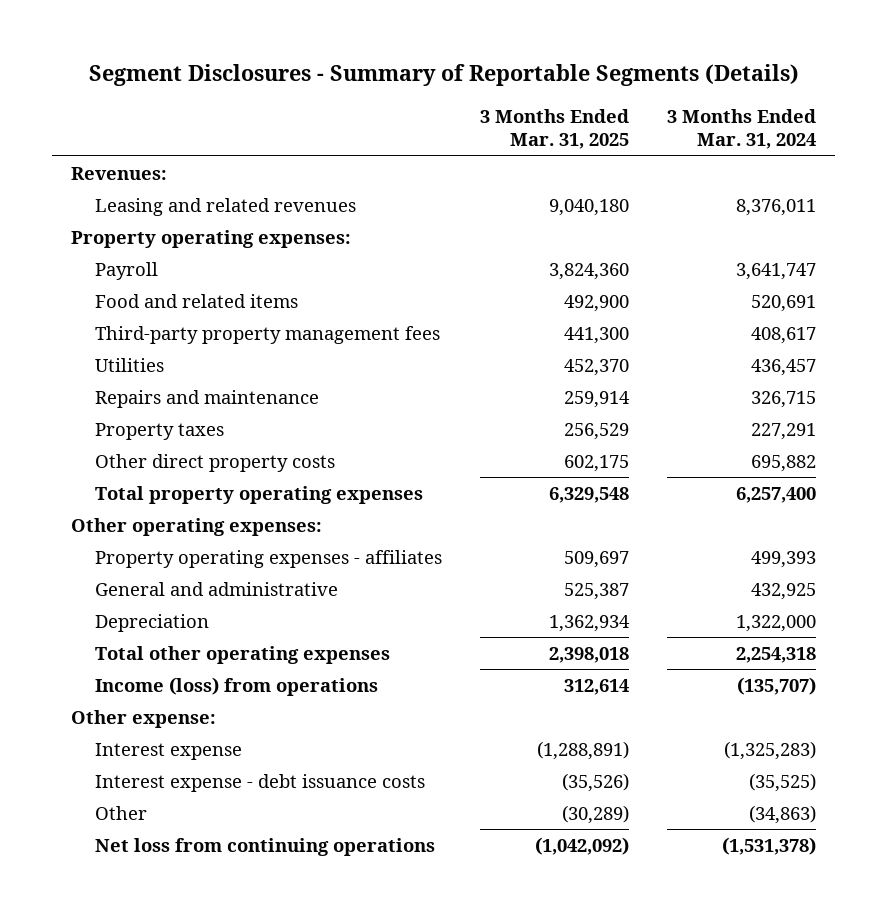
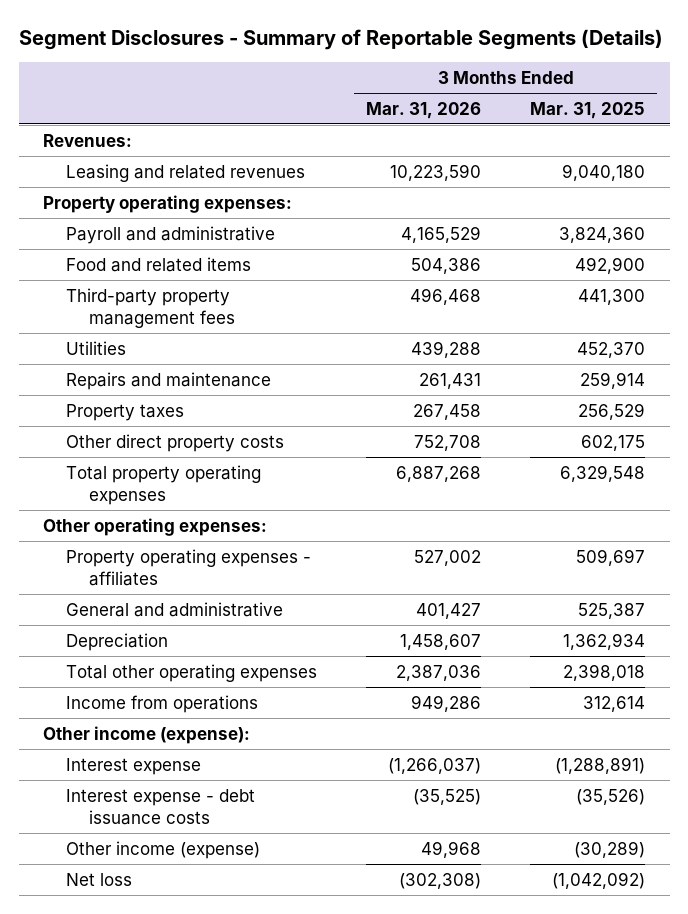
- | 3 Months Ended Mar. 31, 2025 | 3 Months Ended Mar. 31, 2024
+ | 3 Months Ended Mar. 31, 2026 | 3 Months Ended Mar. 31, 2025
- Payroll | 3,824,360 | 3,641,747
+ Payroll and administrative | 4,165,529 | 3,824,360
- Income (loss) from operations | 312,614 | (135,707)
- Other expense:
+ Income from operations | 949,286 | 312,614
+ Other income (expense):
- Other | (30,289) | (34,863)
- Net loss from continuing operations | (1,042,092) | (1,531,378)
+ Other income (expense) | 49,968 | (30,289)
+ Net loss | (302,308) | (1,042,092)

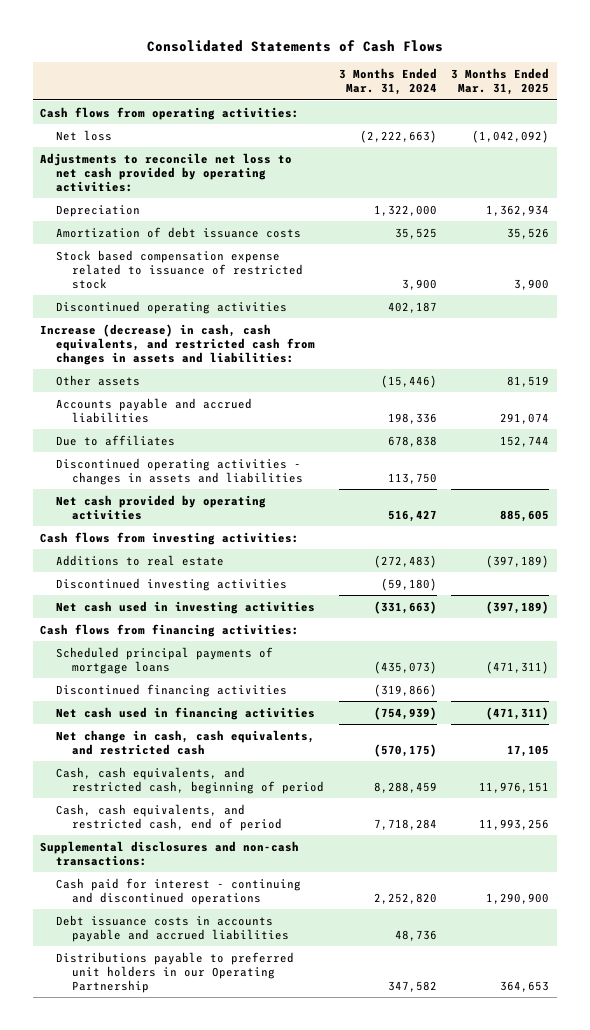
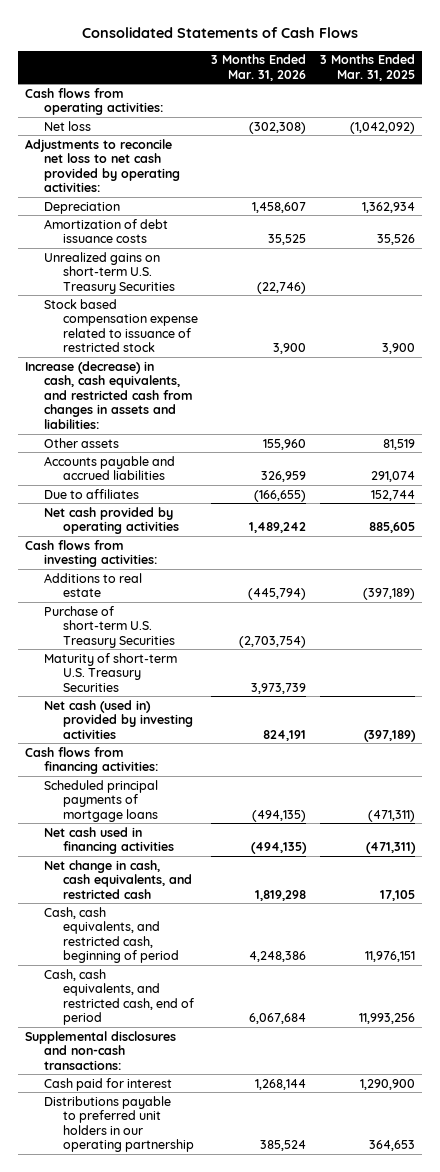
- | 3 Months Ended Mar. 31, 2024 | 3 Months Ended Mar. 31, 2025
+ | 3 Months Ended Mar. 31, 2026 | 3 Months Ended Mar. 31, 2025
+ Unrealized gains on short-term U.S. Treasury Securities | (22,746) |
- Discontinued operating activities | 402,187 |
- Discontinued operating activities - changes in assets and liabilities | 113,750 |
- Discontinued investing activities | (59,180) |
- Net cash used in investing activities | (331,663) | (397,189)
+ Purchase of short-term U.S. Treasury Securities | (2,703,754) |
+ Maturity of short-term U.S. Treasury Securities | 3,973,739 |
+ Net cash (used in) provided by investing activities | 824,191 | (397,189)
- Discontinued financing activities | (319,866) |
- Cash paid for interest - continuing and discontinued operations | 2,252,820 | 1,290,900
- Debt issuance costs in accounts payable and accrued liabilities | 48,736 |
- Distributions payable to preferred unit holders in our Operating Partnership | 347,582 | 364,653
+ Cash paid for interest | 1,268,144 | 1,290,900
+ Distributions payable to preferred unit holders in our operating partnership | 385,524 | 364,653

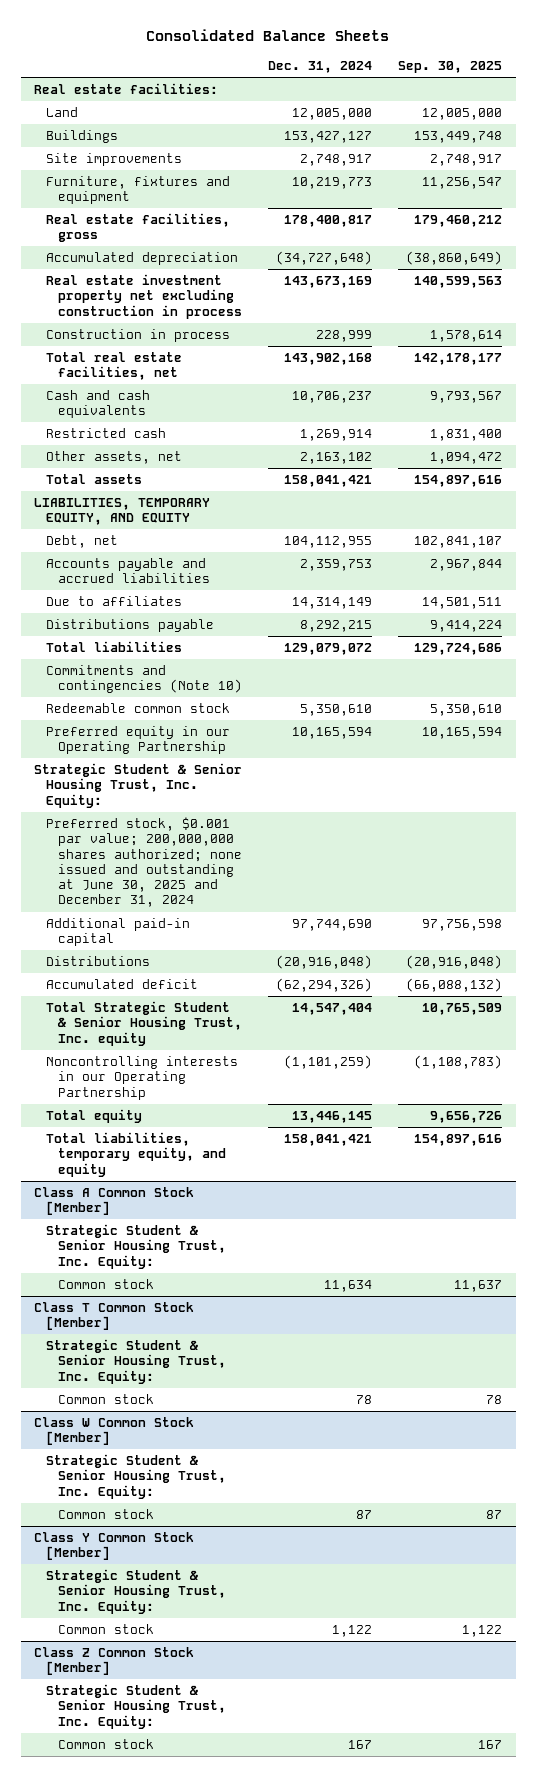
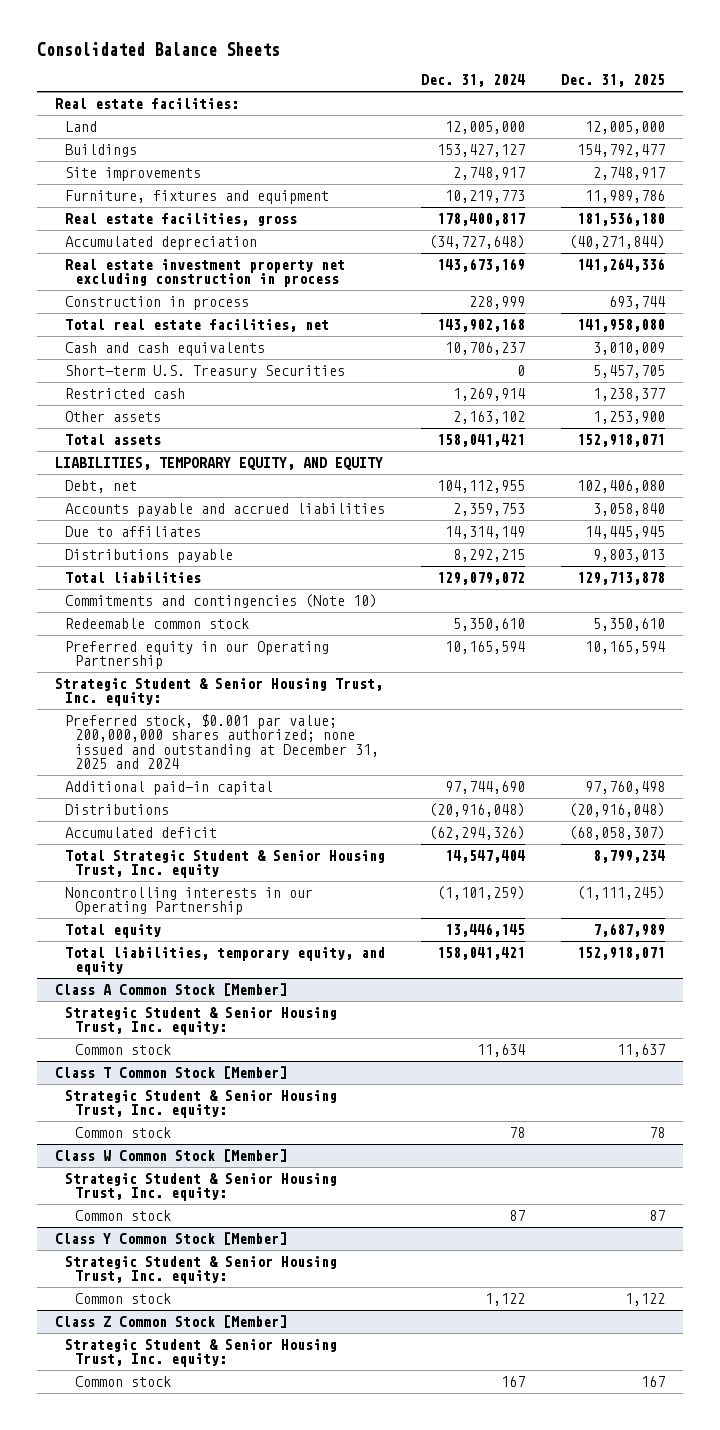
- | Dec. 31, 2024 | Sep. 30, 2025
+ | Dec. 31, 2024 | Dec. 31, 2025
+ Short-term U.S. Treasury Securities | 0 | 5,457,705
- Other assets, net | 2,163,102 | 1,094,472
+ Other assets | 2,163,102 | 1,253,900
- Strategic Student & Senior Housing Trust, Inc. Equity:
- Preferred stock, $0.001 par value; 200,000,000 shares authorized; none issued and outstanding at June 30, 2025 and December 31, 2024
+ Strategic Student & Senior Housing Trust, Inc. equity:
+ Preferred stock, $0.001 par value; 200,000,000 shares authorized; none issued and outstanding at December 31, 2025 and 2024
@ Class A Common Stock [Member]
- Strategic Student & Senior Housing Trust, Inc. Equity:
+ Strategic Student & Senior Housing Trust, Inc. equity:
@ Class T Common Stock [Member]
- Strategic Student & Senior Housing Trust, Inc. Equity:
+ Strategic Student & Senior Housing Trust, Inc. equity:
@ Class W Common Stock [Member]
- Strategic Student & Senior Housing Trust, Inc. Equity:
+ Strategic Student & Senior Housing Trust, Inc. equity:
@ Class Y Common Stock [Member]
- Strategic Student & Senior Housing Trust, Inc. Equity:
+ Strategic Student & Senior Housing Trust, Inc. equity:
@ Class Z Common Stock [Member]
- Strategic Student & Senior Housing Trust, Inc. Equity:
+ Strategic Student & Senior Housing Trust, Inc. equity:

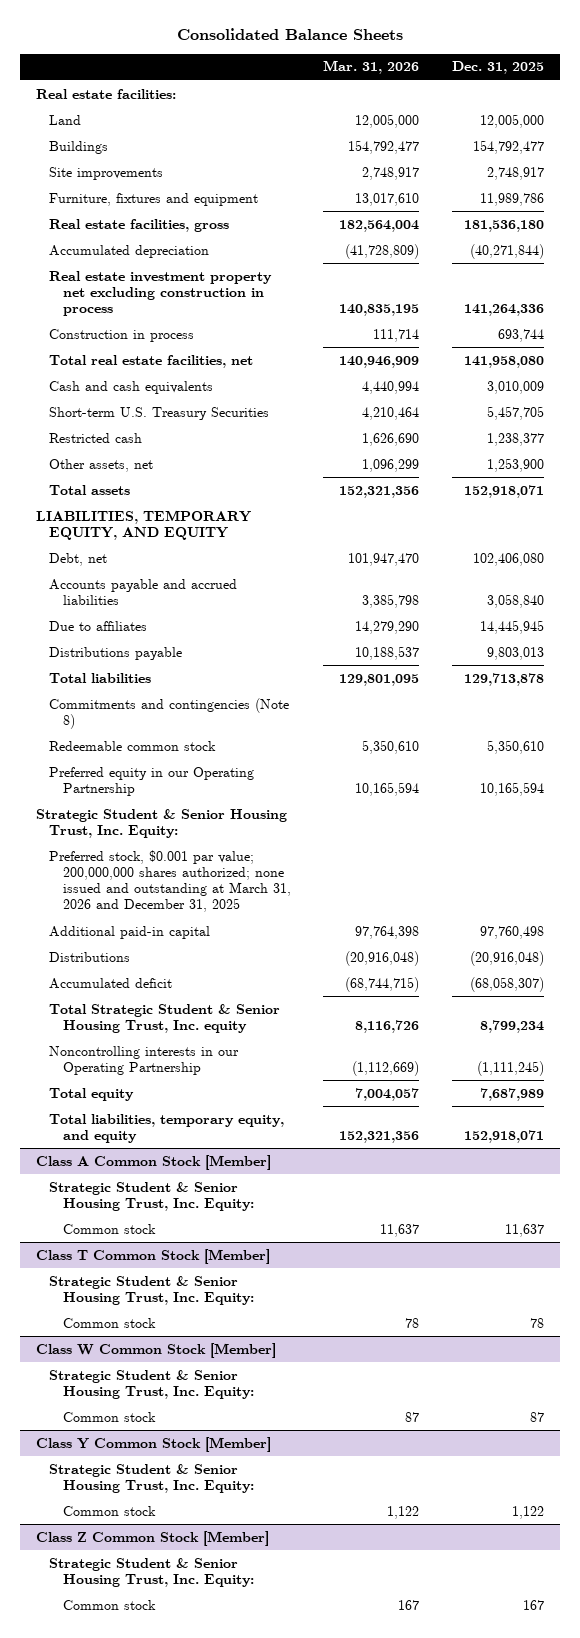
- | Dec. 31, 2024 | Dec. 31, 2025
+ | Mar. 31, 2026 | Dec. 31, 2025
- Other assets | 2,163,102 | 1,253,900
+ Other assets, net | 1,096,299 | 1,253,900
- Commitments and contingencies (Note 10)
+ Commitments and contingencies (Note 8)
- Strategic Student & Senior Housing Trust, Inc. equity:
- Preferred stock, $0.001 par value; 200,000,000 shares authorized; none issued and outstanding at December 31, 2025 and 2024
+ Strategic Student & Senior Housing Trust, Inc. Equity:
+ Preferred stock, $0.001 par value; 200,000,000 shares authorized; none issued and outstanding at March 31, 2026 and December 31, 2025
@ Class A Common Stock [Member]
- Strategic Student & Senior Housing Trust, Inc. equity:
+ Strategic Student & Senior Housing Trust, Inc. Equity:
@ Class T Common Stock [Member]
- Strategic Student & Senior Housing Trust, Inc. equity:
+ Strategic Student & Senior Housing Trust, Inc. Equity:
@ Class W Common Stock [Member]
- Strategic Student & Senior Housing Trust, Inc. equity:
+ Strategic Student & Senior Housing Trust, Inc. Equity:
@ Class Y Common Stock [Member]
- Strategic Student & Senior Housing Trust, Inc. equity:
+ Strategic Student & Senior Housing Trust, Inc. Equity:
@ Class Z Common Stock [Member]
- Strategic Student & Senior Housing Trust, Inc. equity:
+ Strategic Student & Senior Housing Trust, Inc. Equity:

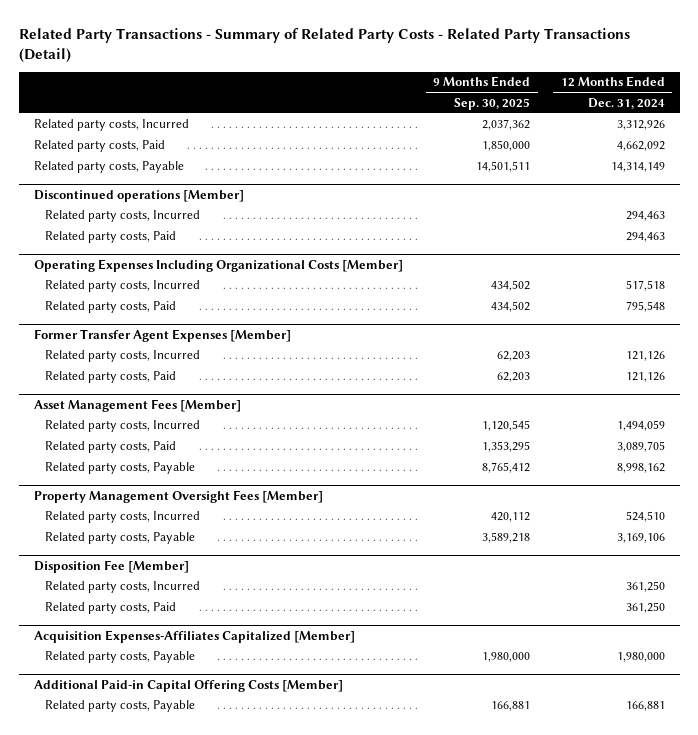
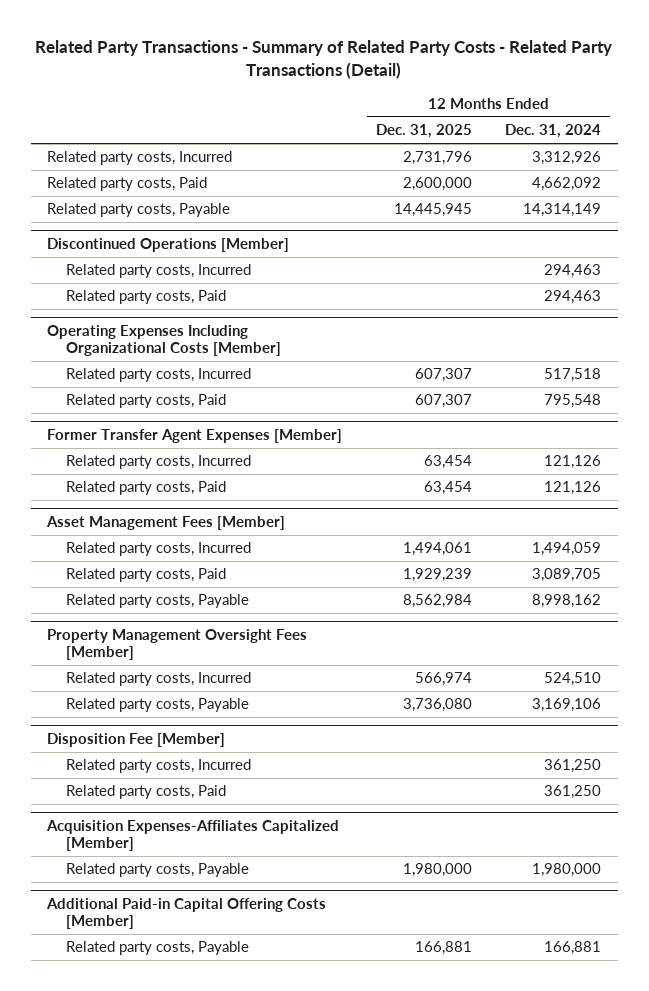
- | 9 Months Ended Sep. 30, 2025 | 12 Months Ended Dec. 31, 2024
+ | 12 Months Ended Dec. 31, 2025 | 12 Months Ended Dec. 31, 2024
- Discontinued operations [Member]
+ Discontinued Operations [Member]

